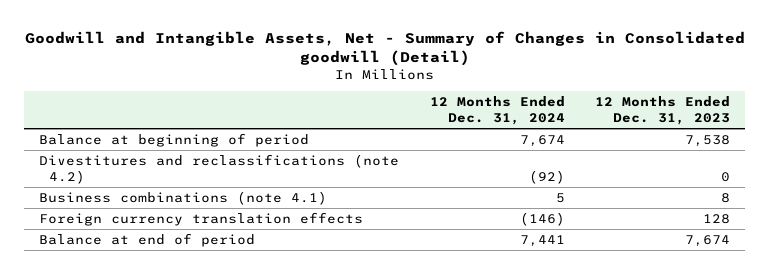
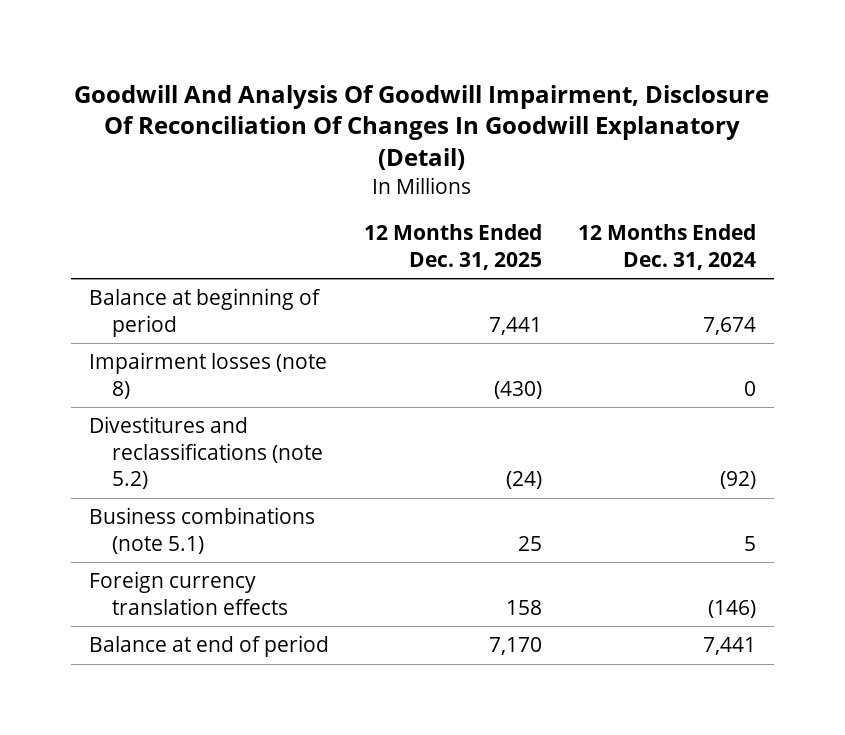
- Goodwill and Intangible Assets, Net - Summary of Changes in Consolidated goodwill (Detail)
+ Goodwill And Analysis Of Goodwill Impairment, Disclosure Of Reconciliation Of Changes In Goodwill Explanatory (Detail)
- | 12 Months Ended Dec. 31, 2024 | 12 Months Ended Dec. 31, 2023
+ | 12 Months Ended Dec. 31, 2025 | 12 Months Ended Dec. 31, 2024
- Divestitures and reclassifications (note 4.2) | (92) | 0
- Business combinations (note 4.1) | 5 | 8
+ Impairment losses (note 8) | (430) | 0
+ Divestitures and reclassifications (note 5.2) | (24) | (92)
+ Business combinations (note 5.1) | 25 | 5

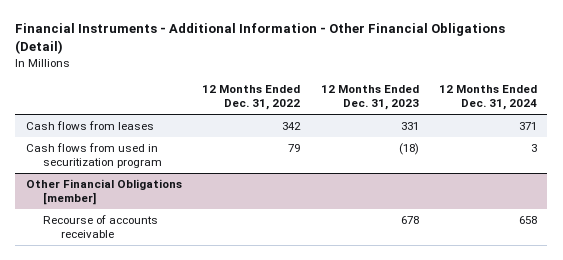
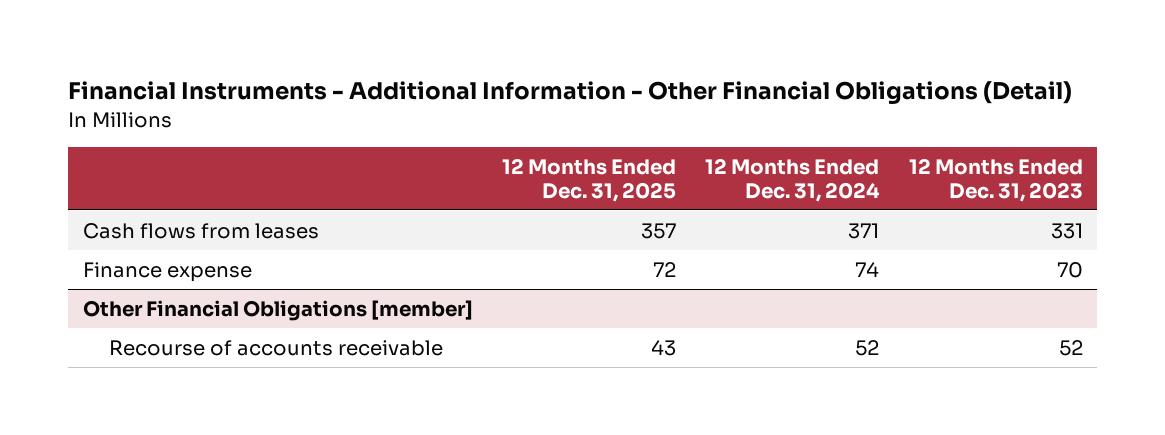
- | 12 Months Ended Dec. 31, 2022 | 12 Months Ended Dec. 31, 2023 | 12 Months Ended Dec. 31, 2024
+ | 12 Months Ended Dec. 31, 2025 | 12 Months Ended Dec. 31, 2024 | 12 Months Ended Dec. 31, 2023
- Cash flows from used in securitization program | 79 | (18) | 3
+ Finance expense | 72 | 74 | 70
@ Other Financial Obligations [member]
- Recourse of accounts receivable | | 678 | 658
+ Recourse of accounts receivable | 43 | 52 | 52

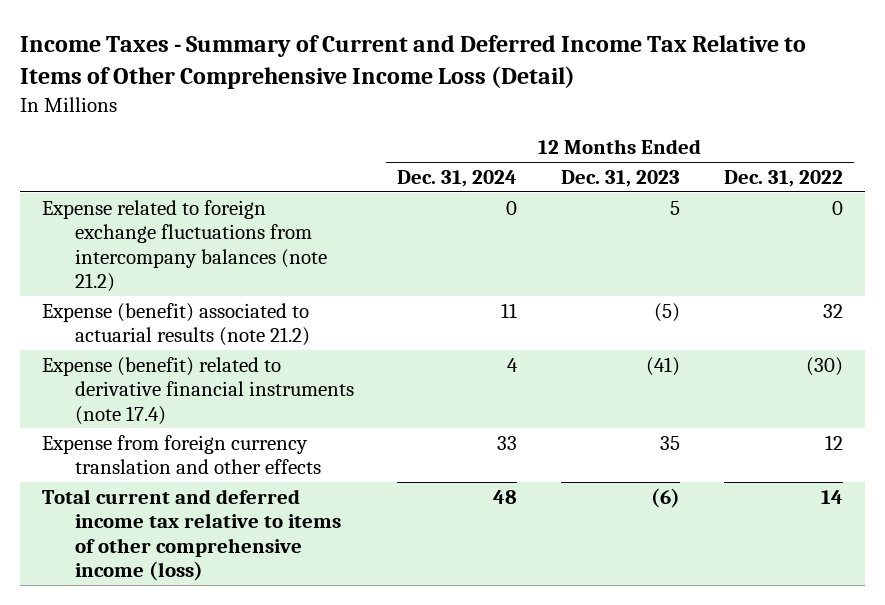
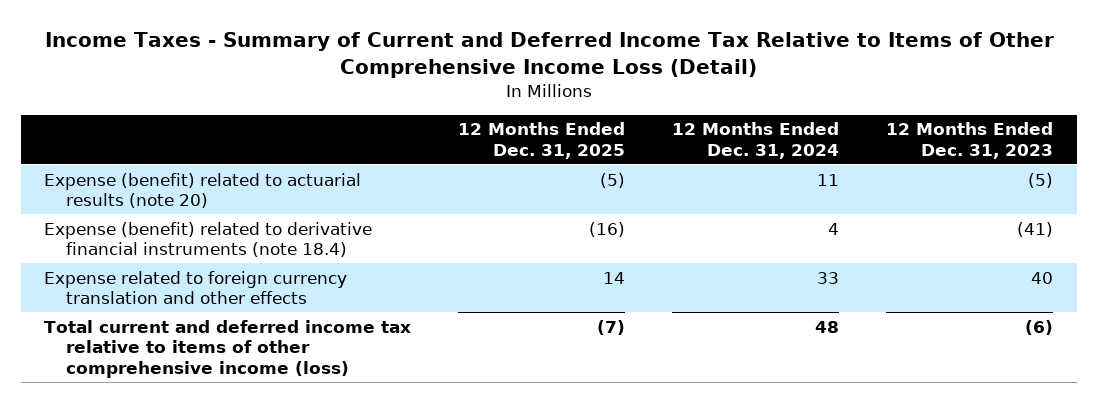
- | 12 Months Ended Dec. 31, 2024 | 12 Months Ended Dec. 31, 2023 | 12 Months Ended Dec. 31, 2022
+ | 12 Months Ended Dec. 31, 2025 | 12 Months Ended Dec. 31, 2024 | 12 Months Ended Dec. 31, 2023
- Expense related to foreign exchange fluctuations from intercompany balances (note 21.2) | 0 | 5 | 0
- Expense (benefit) associated to actuarial results (note 21.2) | 11 | (5) | 32
- Expense (benefit) related to derivative financial instruments (note 17.4) | 4 | (41) | (30)
- Expense from foreign currency translation and other effects | 33 | 35 | 12
+ Expense (benefit) related to actuarial results (note 20) | (5) | 11 | (5)
+ Expense (benefit) related to derivative financial instruments (note 18.4) | (16) | 4 | (41)
+ Expense related to foreign currency translation and other effects | 14 | 33 | 40

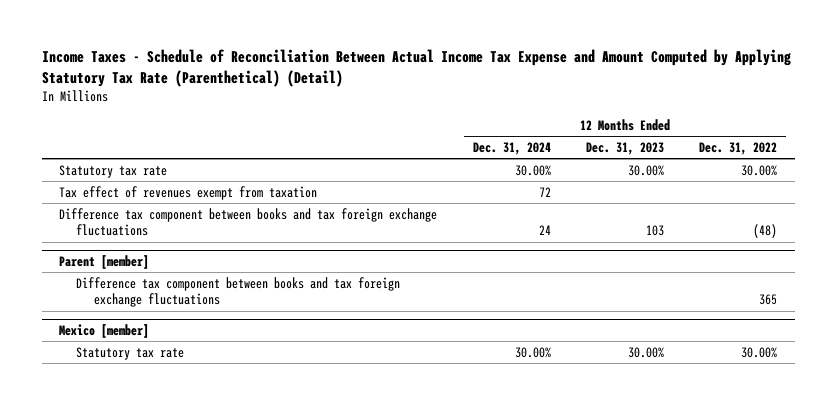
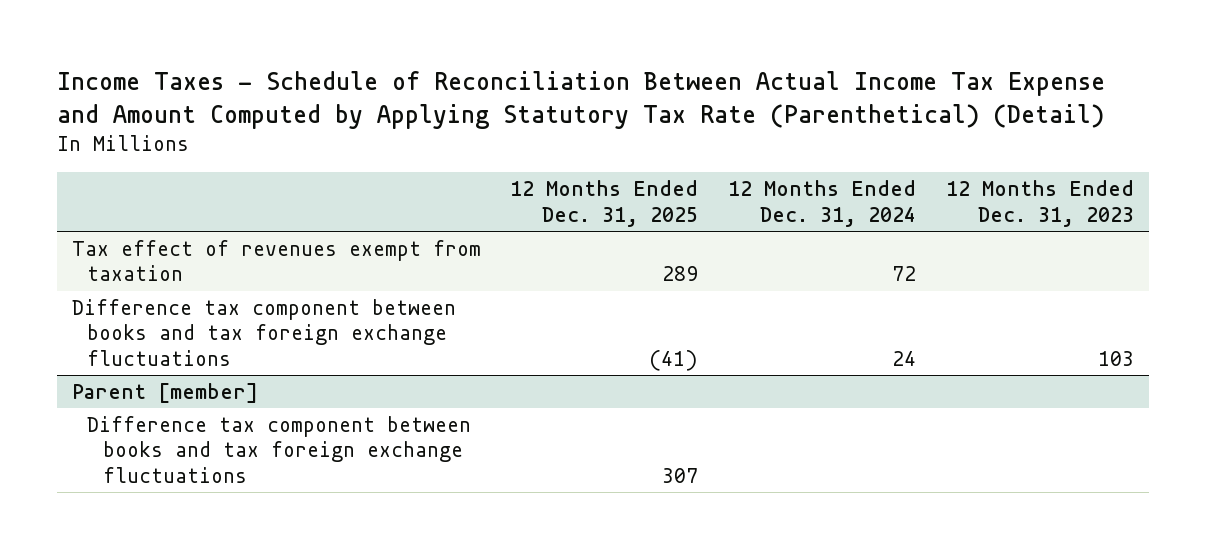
- | 12 Months Ended Dec. 31, 2024 | 12 Months Ended Dec. 31, 2023 | 12 Months Ended Dec. 31, 2022
+ | 12 Months Ended Dec. 31, 2025 | 12 Months Ended Dec. 31, 2024 | 12 Months Ended Dec. 31, 2023
- Statutory tax rate | 30.00% | 30.00% | 30.00%
- Mexico [member]
- Statutory tax rate | 30.00% | 30.00% | 30.00%

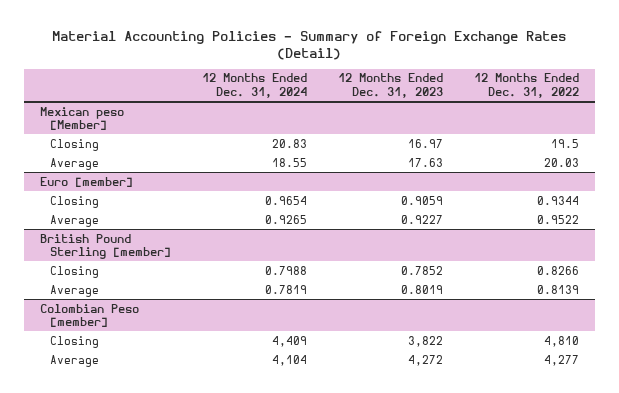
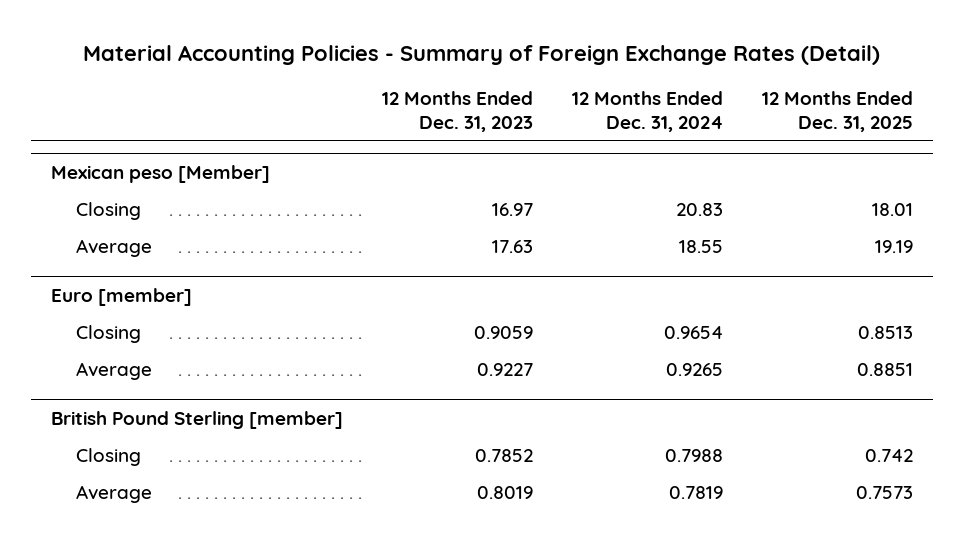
- | 12 Months Ended Dec. 31, 2024 | 12 Months Ended Dec. 31, 2023 | 12 Months Ended Dec. 31, 2022
+ | 12 Months Ended Dec. 31, 2023 | 12 Months Ended Dec. 31, 2024 | 12 Months Ended Dec. 31, 2025
- Colombian Peso [member]
- Closing | 4,409 | 3,822 | 4,810
- Average | 4,104 | 4,272 | 4,277

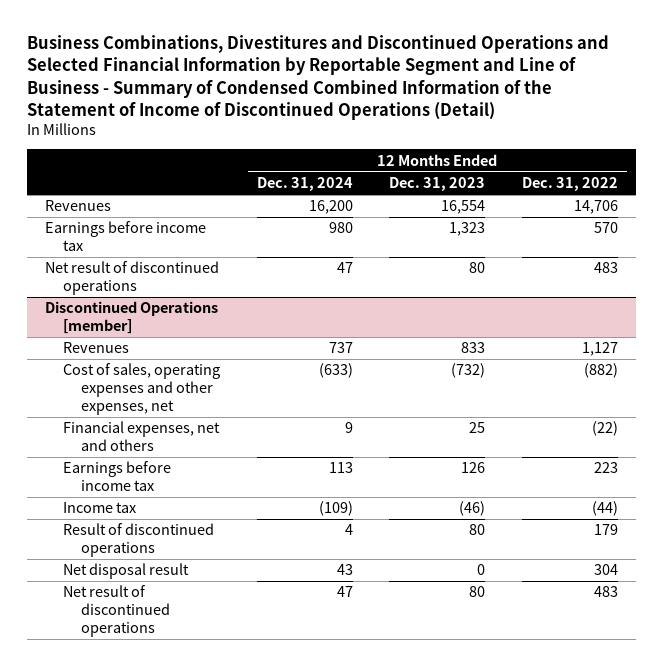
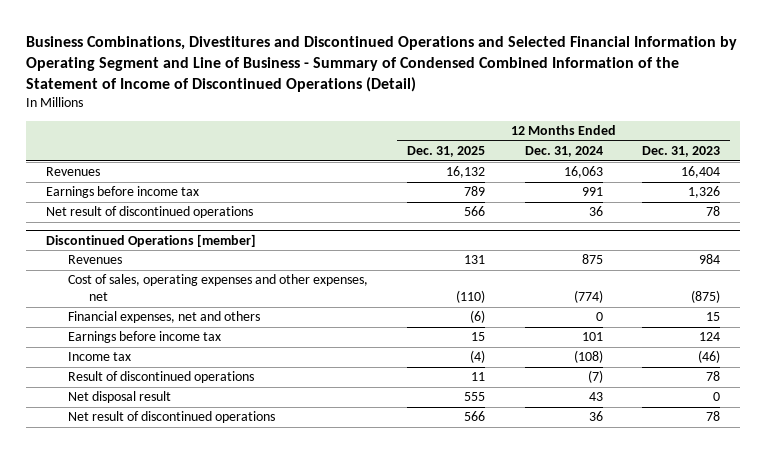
- Business Combinations, Divestitures and Discontinued Operations and Selected Financial Information by Reportable Segment and Line of Business - Summary of Condensed Combined Information of the Statement of Income of Discontinued Operations (Detail)
+ Business Combinations, Divestitures and Discontinued Operations and Selected Financial Information by Operating Segment and Line of Business - Summary of Condensed Combined Information of the Statement of Income of Discontinued Operations (Detail)
- | 12 Months Ended Dec. 31, 2024 | 12 Months Ended Dec. 31, 2023 | 12 Months Ended Dec. 31, 2022
+ | 12 Months Ended Dec. 31, 2025 | 12 Months Ended Dec. 31, 2024 | 12 Months Ended Dec. 31, 2023
- Revenues | 16,200 | 16,554 | 14,706
- Earnings before income tax | 980 | 1,323 | 570
- Net result of discontinued operations | 47 | 80 | 483
+ Revenues | 16,132 | 16,063 | 16,404
+ Earnings before income tax | 789 | 991 | 1,326
+ Net result of discontinued operations | 566 | 36 | 78
@ Discontinued Operations [member]
- Revenues | 737 | 833 | 1,127
- Cost of sales, operating expenses and other expenses, net | (633) | (732) | (882)
- Financial expenses, net and others | 9 | 25 | (22)
- Earnings before income tax | 113 | 126 | 223
- Income tax | (109) | (46) | (44)
- Result of discontinued operations | 4 | 80 | 179
+ Revenues | 131 | 875 | 984
+ Cost of sales, operating expenses and other expenses, net | (110) | (774) | (875)
+ Financial expenses, net and others | (6) | 0 | 15
+ Earnings before income tax | 15 | 101 | 124
+ Income tax | (4) | (108) | (46)
+ Result of discontinued operations | 11 | (7) | 78
- Net result of discontinued operations | 47 | 80 | 483
+ Net result of discontinued operations | 566 | 36 | 78

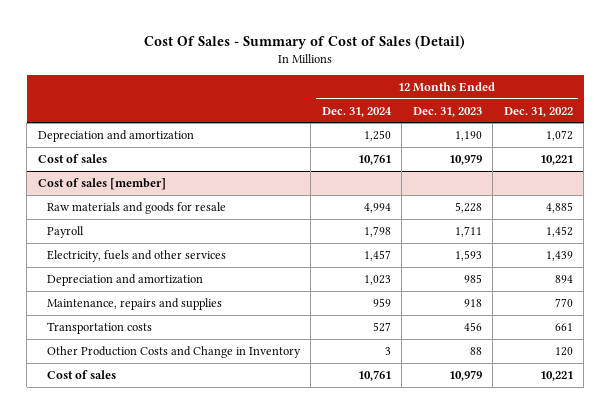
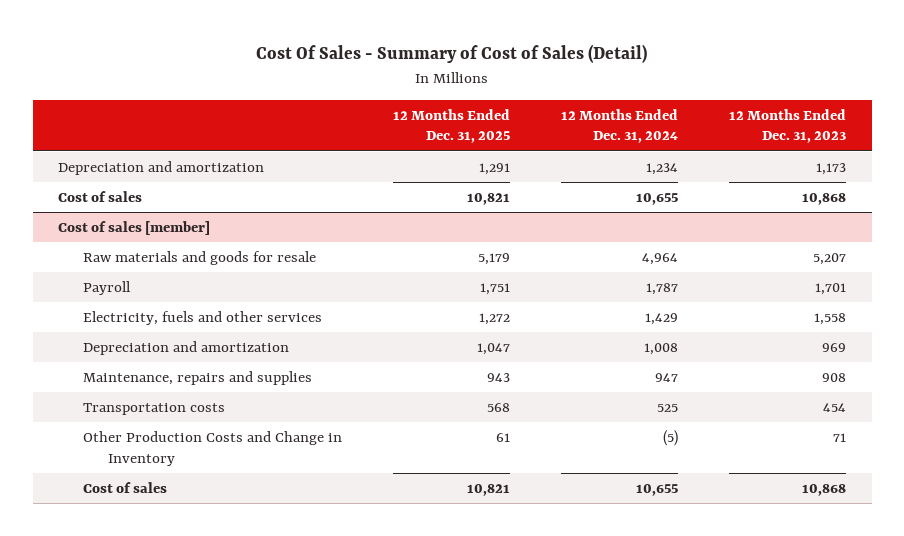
- | 12 Months Ended Dec. 31, 2024 | 12 Months Ended Dec. 31, 2023 | 12 Months Ended Dec. 31, 2022
+ | 12 Months Ended Dec. 31, 2025 | 12 Months Ended Dec. 31, 2024 | 12 Months Ended Dec. 31, 2023
- Depreciation and amortization | 1,250 | 1,190 | 1,072
- Cost of sales | 10,761 | 10,979 | 10,221
+ Depreciation and amortization | 1,291 | 1,234 | 1,173
+ Cost of sales | 10,821 | 10,655 | 10,868
@ Cost of sales [member]
- Raw materials and goods for resale | 4,994 | 5,228 | 4,885
- Payroll | 1,798 | 1,711 | 1,452
- Electricity, fuels and other services | 1,457 | 1,593 | 1,439
- Depreciation and amortization | 1,023 | 985 | 894
- Maintenance, repairs and supplies | 959 | 918 | 770
- Transportation costs | 527 | 456 | 661
- Other Production Costs and Change in Inventory | 3 | 88 | 120
- Cost of sales | 10,761 | 10,979 | 10,221
+ Raw materials and goods for resale | 5,179 | 4,964 | 5,207
+ Payroll | 1,751 | 1,787 | 1,701
+ Electricity, fuels and other services | 1,272 | 1,429 | 1,558
+ Depreciation and amortization | 1,047 | 1,008 | 969
+ Maintenance, repairs and supplies | 943 | 947 | 908
+ Transportation costs | 568 | 525 | 454
+ Other Production Costs and Change in Inventory | 61 | (5) | 71
+ Cost of sales | 10,821 | 10,655 | 10,868

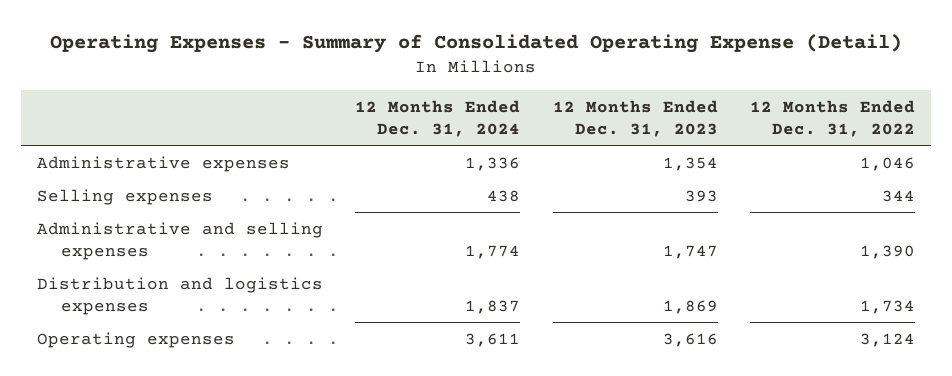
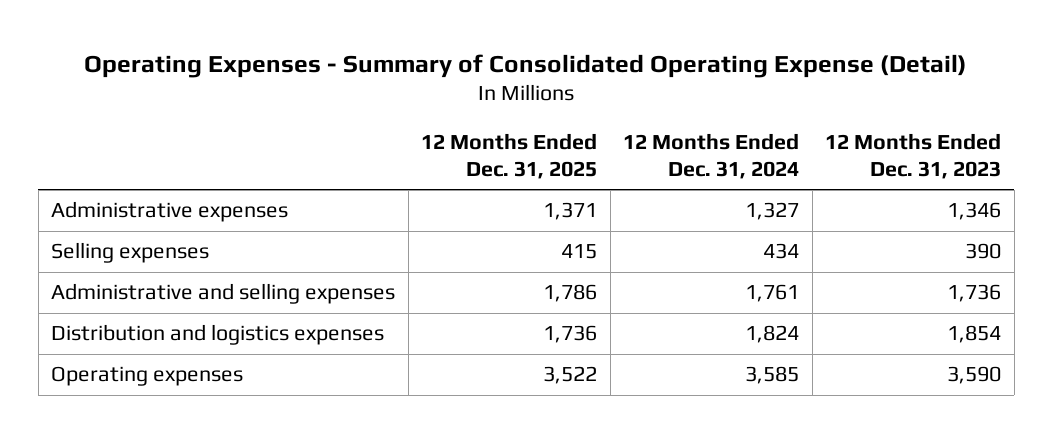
- | 12 Months Ended Dec. 31, 2024 | 12 Months Ended Dec. 31, 2023 | 12 Months Ended Dec. 31, 2022
+ | 12 Months Ended Dec. 31, 2025 | 12 Months Ended Dec. 31, 2024 | 12 Months Ended Dec. 31, 2023
- Administrative expenses | 1,336 | 1,354 | 1,046
- Selling expenses | 438 | 393 | 344
- Administrative and selling expenses | 1,774 | 1,747 | 1,390
- Distribution and logistics expenses | 1,837 | 1,869 | 1,734
- Operating expenses | 3,611 | 3,616 | 3,124
+ Administrative expenses | 1,371 | 1,327 | 1,346
+ Selling expenses | 415 | 434 | 390
+ Administrative and selling expenses | 1,786 | 1,761 | 1,736
+ Distribution and logistics expenses | 1,736 | 1,824 | 1,854
+ Operating expenses | 3,522 | 3,585 | 3,590

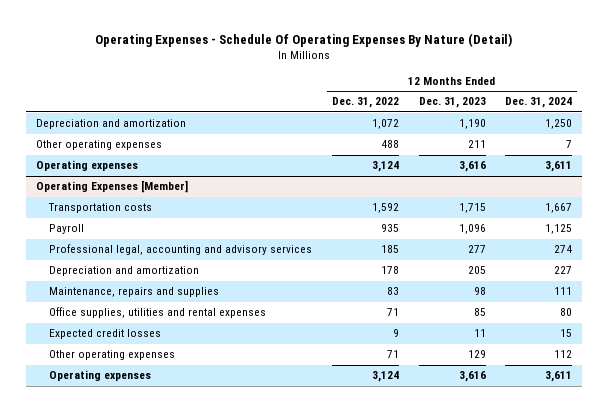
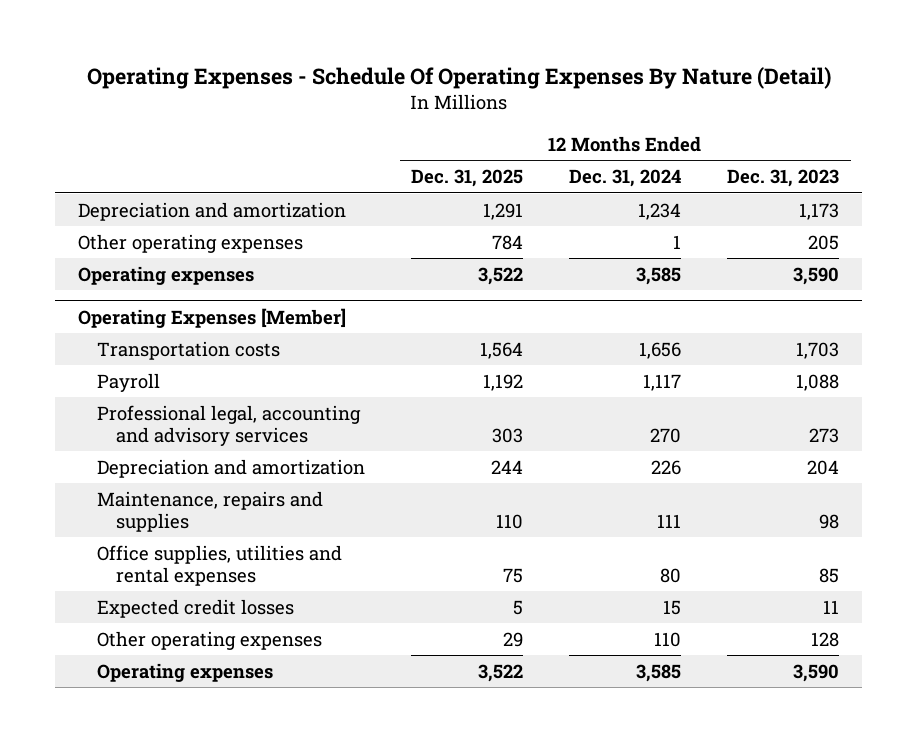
- | 12 Months Ended Dec. 31, 2022 | 12 Months Ended Dec. 31, 2023 | 12 Months Ended Dec. 31, 2024
+ | 12 Months Ended Dec. 31, 2025 | 12 Months Ended Dec. 31, 2024 | 12 Months Ended Dec. 31, 2023
- Depreciation and amortization | 1,072 | 1,190 | 1,250
- Other operating expenses | 488 | 211 | 7
- Operating expenses | 3,124 | 3,616 | 3,611
+ Depreciation and amortization | 1,291 | 1,234 | 1,173
+ Other operating expenses | 784 | 1 | 205
+ Operating expenses | 3,522 | 3,585 | 3,590
@ Operating Expenses [Member]
- Transportation costs | 1,592 | 1,715 | 1,667
- Payroll | 935 | 1,096 | 1,125
- Professional legal, accounting and advisory services | 185 | 277 | 274
- Depreciation and amortization | 178 | 205 | 227
+ Transportation costs | 1,564 | 1,656 | 1,703
+ Payroll | 1,192 | 1,117 | 1,088
+ Professional legal, accounting and advisory services | 303 | 270 | 273
+ Depreciation and amortization | 244 | 226 | 204
- Other operating expenses | 71 | 129 | 112
- Operating expenses | 3,124 | 3,616 | 3,611
+ Other operating expenses | 29 | 110 | 128
+ Operating expenses | 3,522 | 3,585 | 3,590

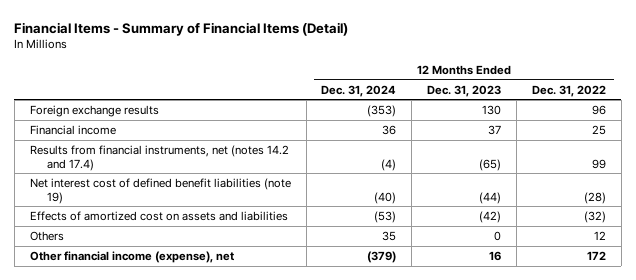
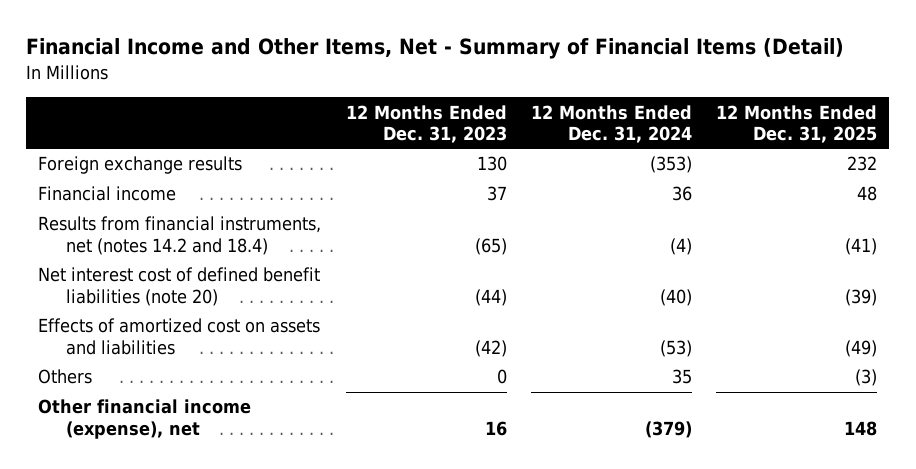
- Financial Items - Summary of Financial Items (Detail)
+ Financial Income and Other Items, Net - Summary of Financial Items (Detail)
- | 12 Months Ended Dec. 31, 2024 | 12 Months Ended Dec. 31, 2023 | 12 Months Ended Dec. 31, 2022
+ | 12 Months Ended Dec. 31, 2023 | 12 Months Ended Dec. 31, 2024 | 12 Months Ended Dec. 31, 2025
- Results from financial instruments, net (notes 14.2 and 17.4) | (4) | (65) | 99
- Net interest cost of defined benefit liabilities (note 19) | (40) | (44) | (28)
+ Results from financial instruments, net (notes 14.2 and 18.4) | (65) | (4) | (41)
+ Net interest cost of defined benefit liabilities (note 20) | (44) | (40) | (39)

